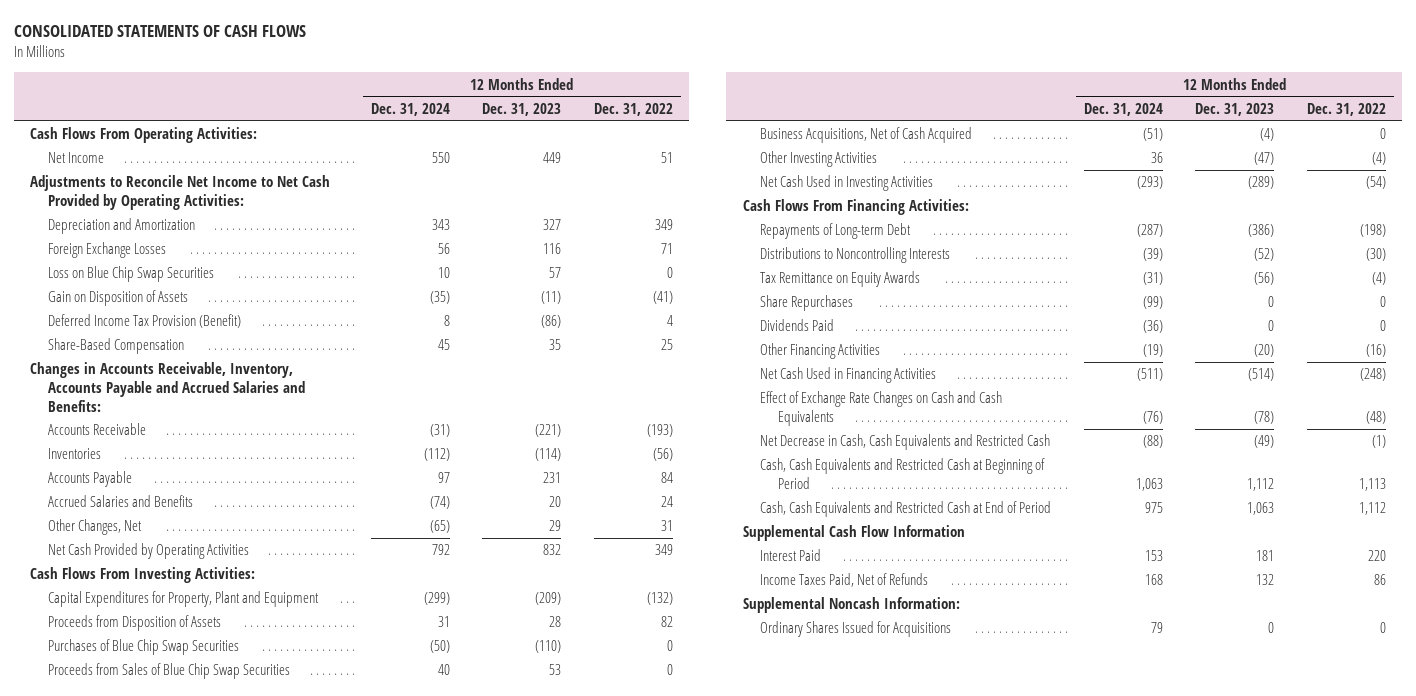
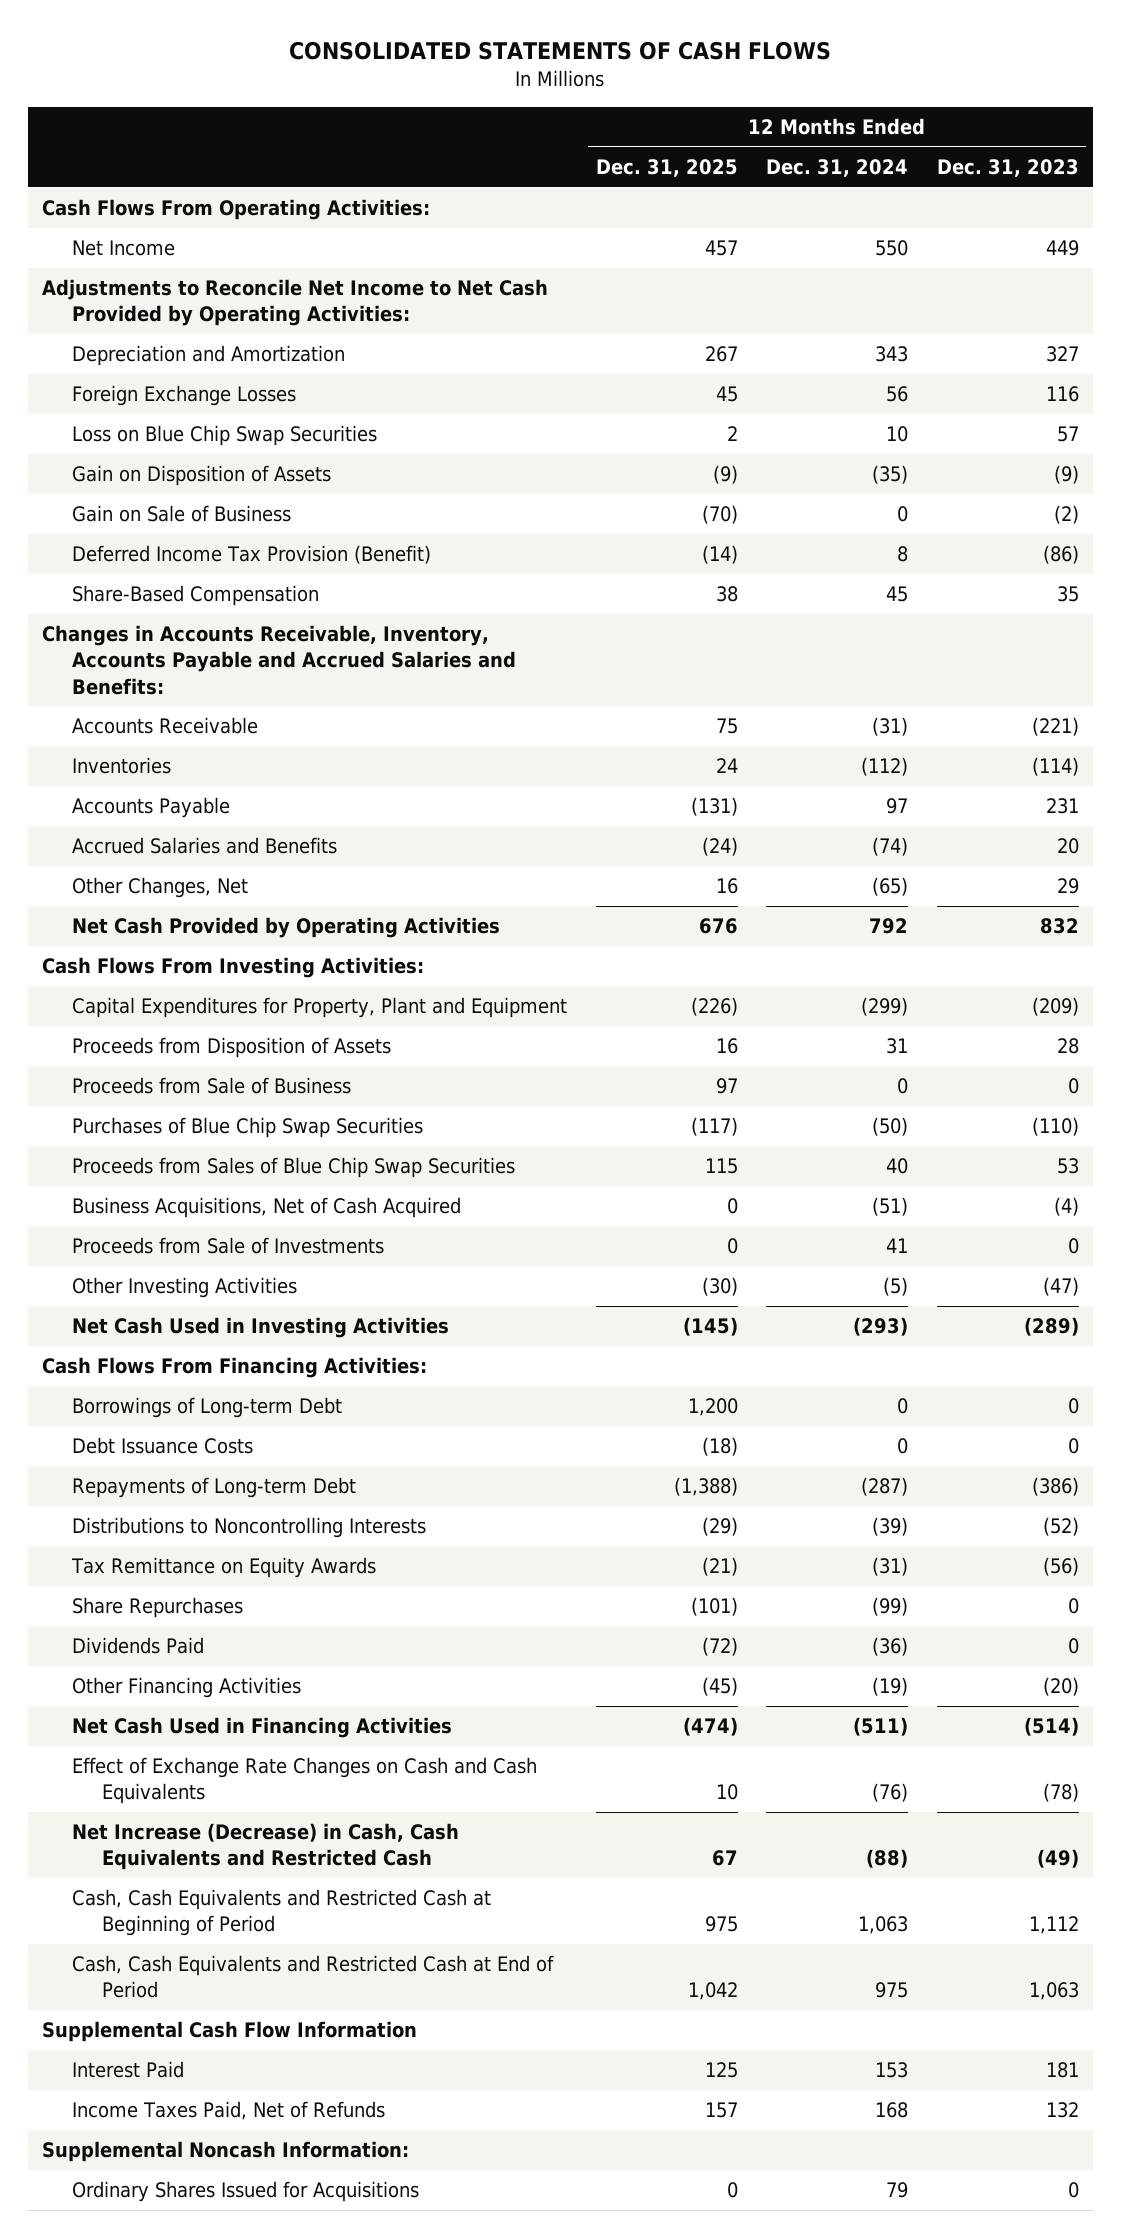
- | 12 Months Ended Dec. 31, 2024 | 12 Months Ended Dec. 31, 2023 | 12 Months Ended Dec. 31, 2022
+ | 12 Months Ended Dec. 31, 2025 | 12 Months Ended Dec. 31, 2024 | 12 Months Ended Dec. 31, 2023
- Gain on Disposition of Assets | (35) | (11) | (41)
+ Gain on Disposition of Assets | (9) | (35) | (9)
+ Gain on Sale of Business | (70) | 0 | (2)
+ Proceeds from Sale of Business | 97 | 0 | 0
- Other Investing Activities | 36 | (47) | (4)
+ Proceeds from Sale of Investments | 0 | 41 | 0
+ Other Investing Activities | (30) | (5) | (47)
+ Borrowings of Long-term Debt | 1,200 | 0 | 0
+ Debt Issuance Costs | (18) | 0 | 0
- Net Decrease in Cash, Cash Equivalents and Restricted Cash | (88) | (49) | (1)
+ Net Increase (Decrease) in Cash, Cash Equivalents and Restricted Cash | 67 | (88) | (49)

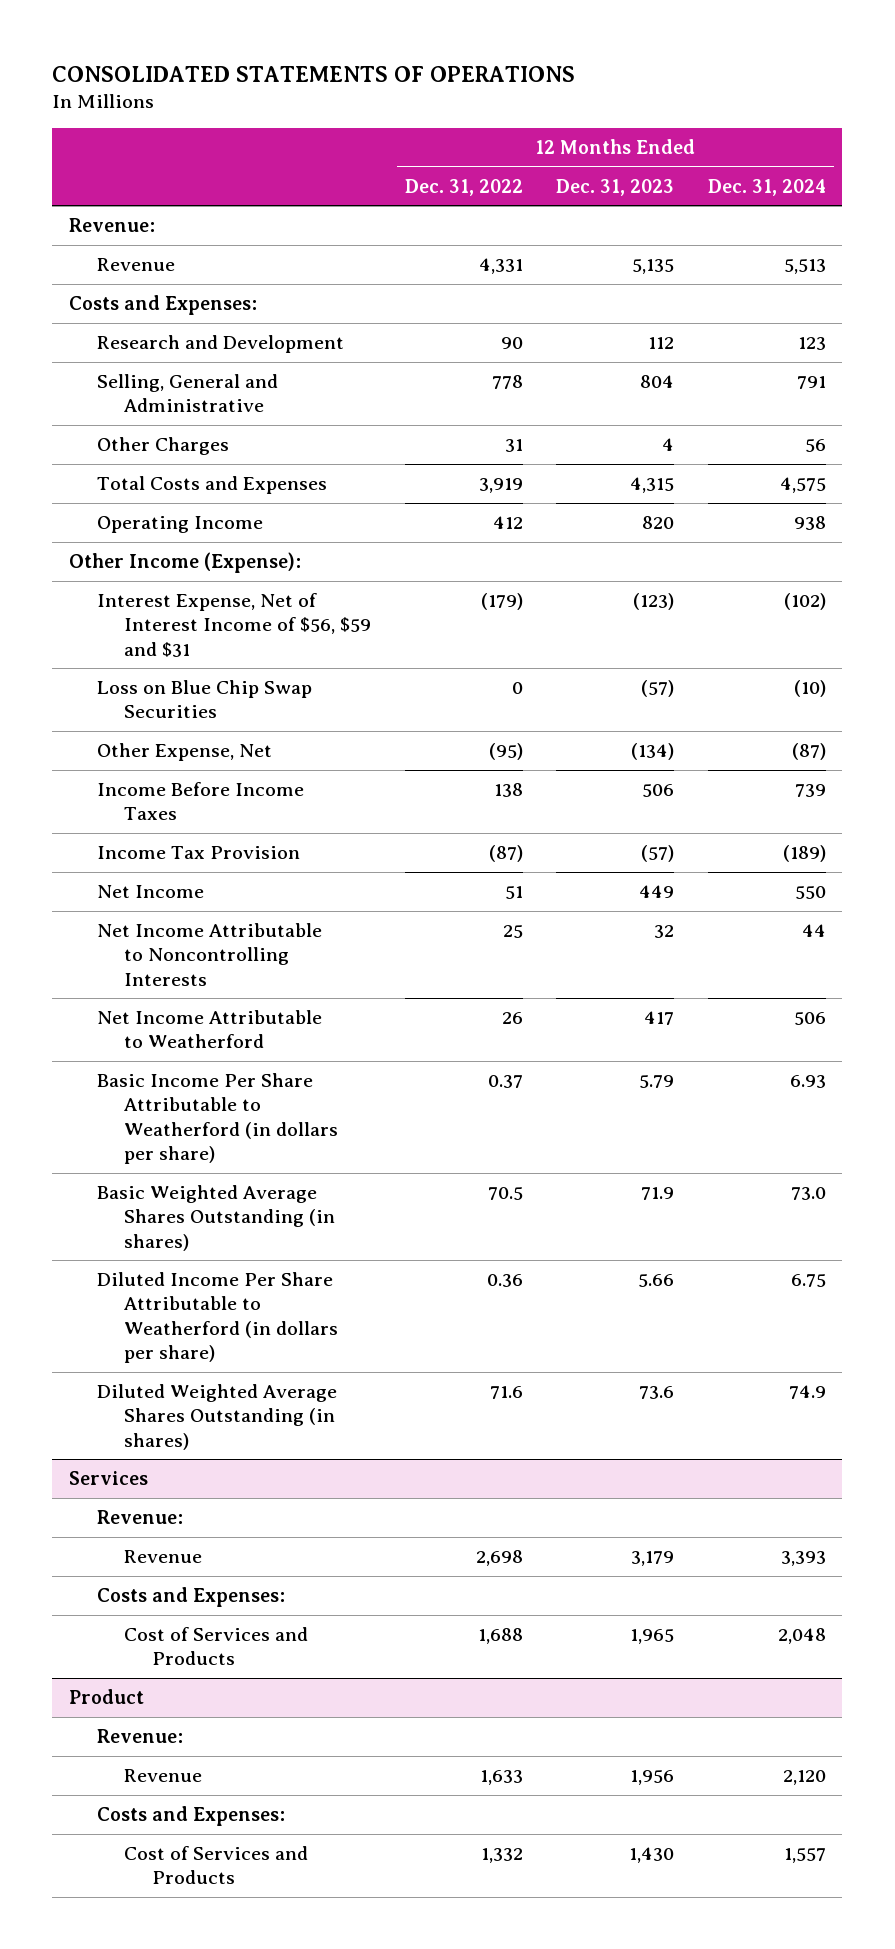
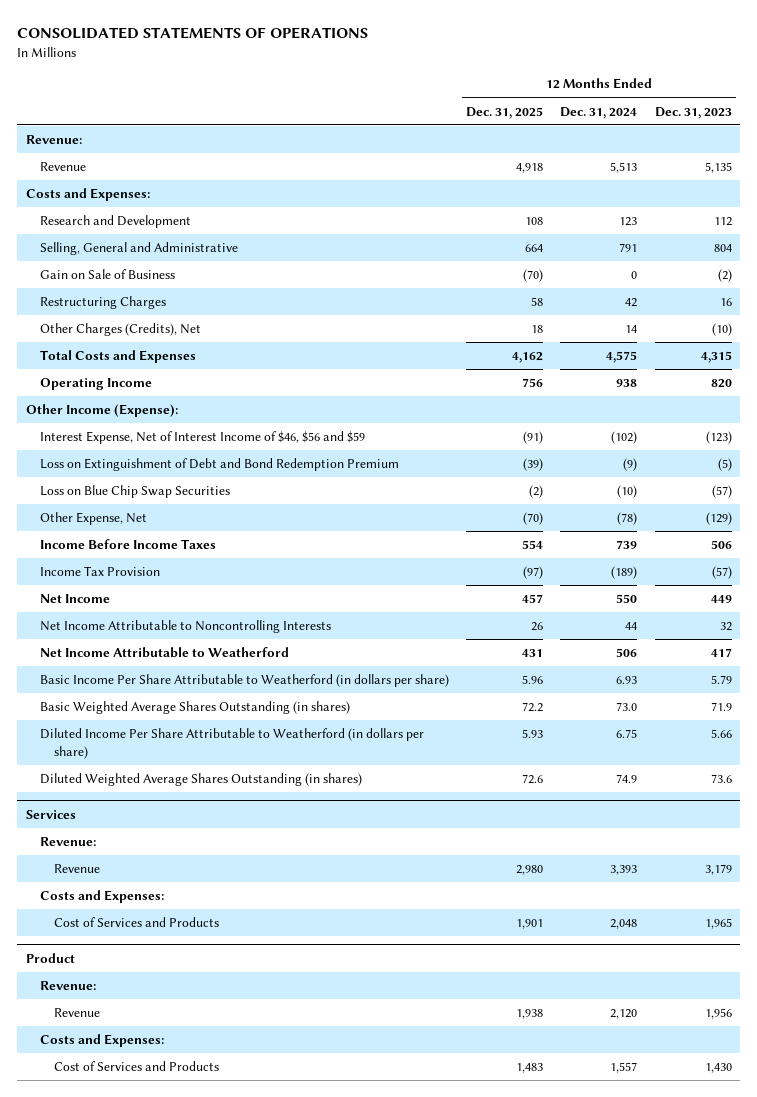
- | 12 Months Ended Dec. 31, 2022 | 12 Months Ended Dec. 31, 2023 | 12 Months Ended Dec. 31, 2024
+ | 12 Months Ended Dec. 31, 2025 | 12 Months Ended Dec. 31, 2024 | 12 Months Ended Dec. 31, 2023
- Other Charges | 31 | 4 | 56
+ Gain on Sale of Business | (70) | 0 | (2)
+ Restructuring Charges | 58 | 42 | 16
+ Other Charges (Credits), Net | 18 | 14 | (10)
- Interest Expense, Net of Interest Income of $56, $59 and $31 | (179) | (123) | (102)
+ Interest Expense, Net of Interest Income of $46, $56 and $59 | (91) | (102) | (123)
+ Loss on Extinguishment of Debt and Bond Redemption Premium | (39) | (9) | (5)
- Other Expense, Net | (95) | (134) | (87)
+ Other Expense, Net | (70) | (78) | (129)

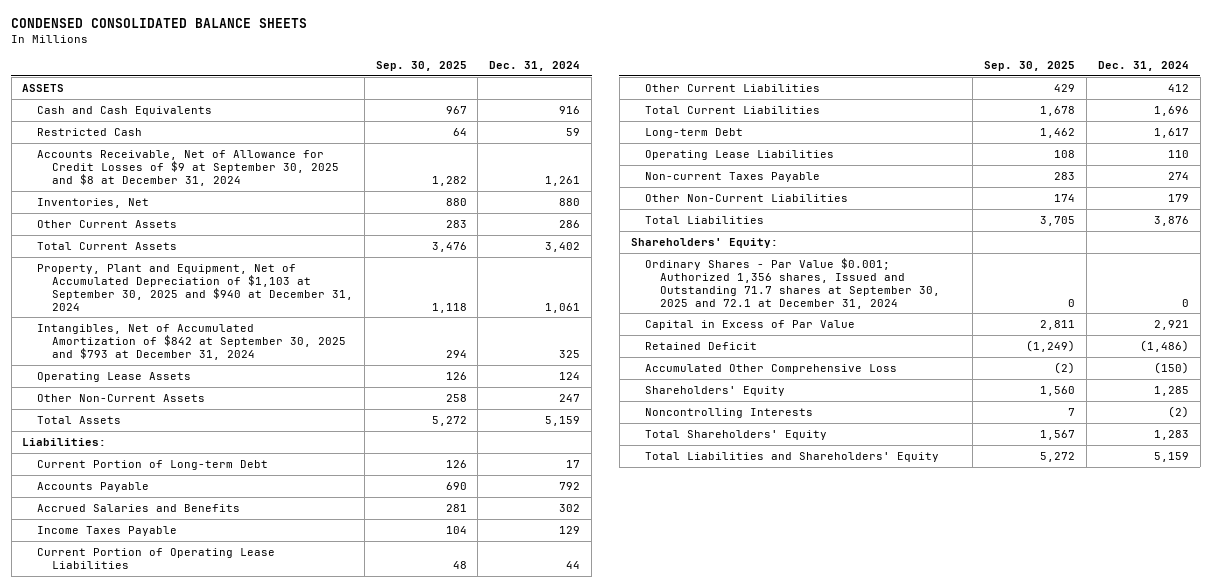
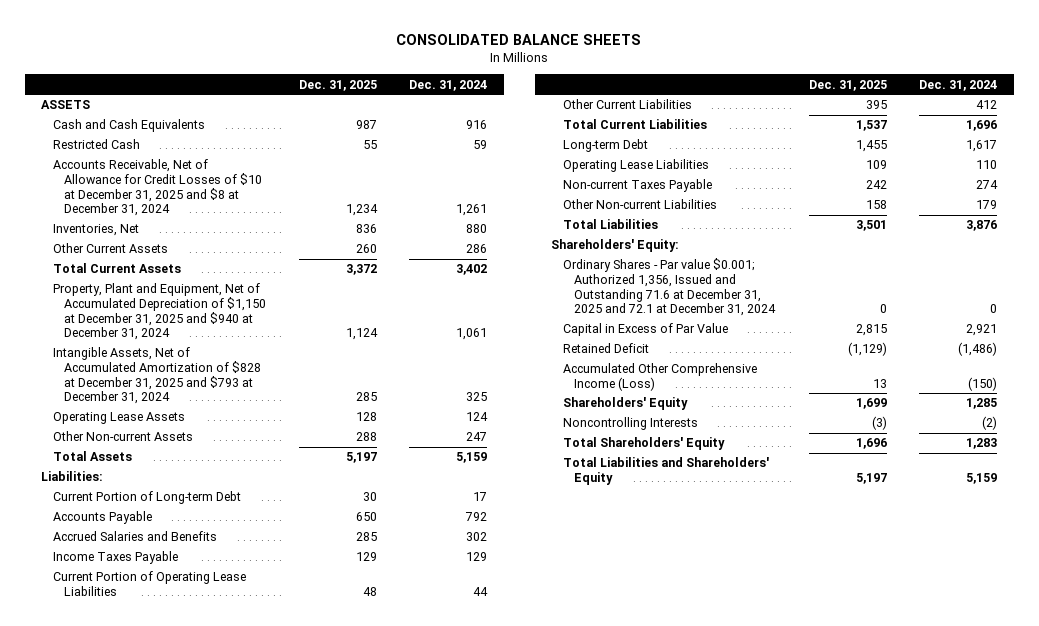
- CONDENSED CONSOLIDATED BALANCE SHEETS
+ CONSOLIDATED BALANCE SHEETS
- | Sep. 30, 2025 | Dec. 31, 2024
+ | Dec. 31, 2025 | Dec. 31, 2024
- Accounts Receivable, Net of Allowance for Credit Losses of $9 at September 30, 2025 and $8 at December 31, 2024 | 1,282 | 1,261
+ Accounts Receivable, Net of Allowance for Credit Losses of $10 at December 31, 2025 and $8 at December 31, 2024 | 1,234 | 1,261
- Property, Plant and Equipment, Net of Accumulated Depreciation of $1,103 at September 30, 2025 and $940 at December 31, 2024 | 1,118 | 1,061
- Intangibles, Net of Accumulated Amortization of $842 at September 30, 2025 and $793 at December 31, 2024 | 294 | 325
+ Property, Plant and Equipment, Net of Accumulated Depreciation of $1,150 at December 31, 2025 and $940 at December 31, 2024 | 1,124 | 1,061
+ Intangible Assets, Net of Accumulated Amortization of $828 at December 31, 2025 and $793 at December 31, 2024 | 285 | 325
- Other Non-Current Assets | 258 | 247
+ Other Non-current Assets | 288 | 247
- Other Non-Current Liabilities | 174 | 179
+ Other Non-current Liabilities | 158 | 179
- Ordinary Shares - Par Value $0.001; Authorized 1,356 shares, Issued and Outstanding 71.7 shares at September 30, 2025 and 72.1 at December 31, 2024 | 0 | 0
+ Ordinary Shares - Par value $0.001; Authorized 1,356, Issued and Outstanding 71.6 at December 31, 2025 and 72.1 at December 31, 2024 | 0 | 0
- Accumulated Other Comprehensive Loss | (2) | (150)
+ Accumulated Other Comprehensive Income (Loss) | 13 | (150)

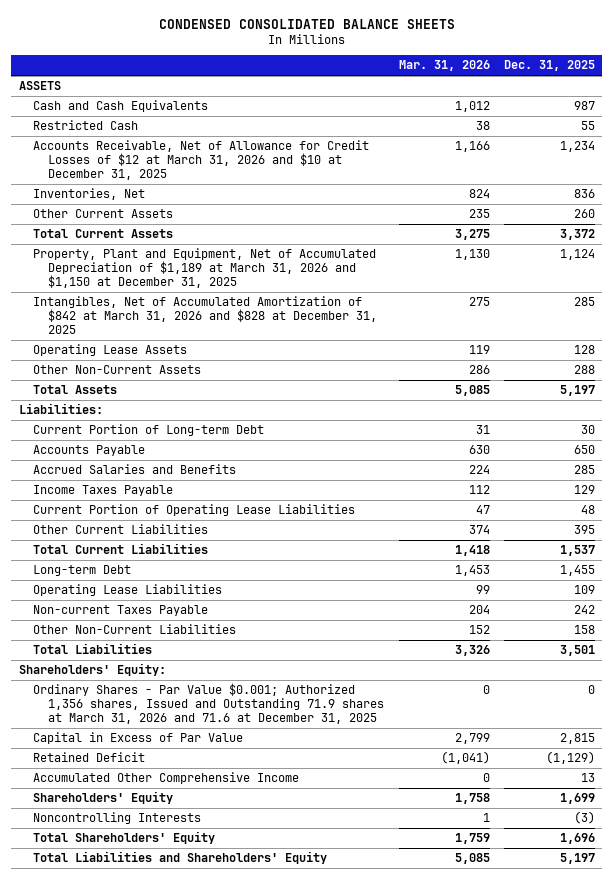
- CONSOLIDATED BALANCE SHEETS
+ CONDENSED CONSOLIDATED BALANCE SHEETS
- | Dec. 31, 2025 | Dec. 31, 2024
+ | Mar. 31, 2026 | Dec. 31, 2025
- Accounts Receivable, Net of Allowance for Credit Losses of $10 at December 31, 2025 and $8 at December 31, 2024 | 1,234 | 1,261
+ Accounts Receivable, Net of Allowance for Credit Losses of $12 at March 31, 2026 and $10 at December 31, 2025 | 1,166 | 1,234
- Property, Plant and Equipment, Net of Accumulated Depreciation of $1,150 at December 31, 2025 and $940 at December 31, 2024 | 1,124 | 1,061
- Intangible Assets, Net of Accumulated Amortization of $828 at December 31, 2025 and $793 at December 31, 2024 | 285 | 325
+ Property, Plant and Equipment, Net of Accumulated Depreciation of $1,189 at March 31, 2026 and $1,150 at December 31, 2025 | 1,130 | 1,124
+ Intangibles, Net of Accumulated Amortization of $842 at March 31, 2026 and $828 at December 31, 2025 | 275 | 285
- Other Non-current Assets | 288 | 247
+ Other Non-Current Assets | 286 | 288
- Other Non-current Liabilities | 158 | 179
+ Other Non-Current Liabilities | 152 | 158
- Ordinary Shares - Par value $0.001; Authorized 1,356, Issued and Outstanding 71.6 at December 31, 2025 and 72.1 at December 31, 2024 | 0 | 0
+ Ordinary Shares - Par Value $0.001; Authorized 1,356 shares, Issued and Outstanding 71.9 shares at March 31, 2026 and 71.6 at December 31, 2025 | 0 | 0
- Accumulated Other Comprehensive Income (Loss) | 13 | (150)
+ Accumulated Other Comprehensive Income | 0 | 13

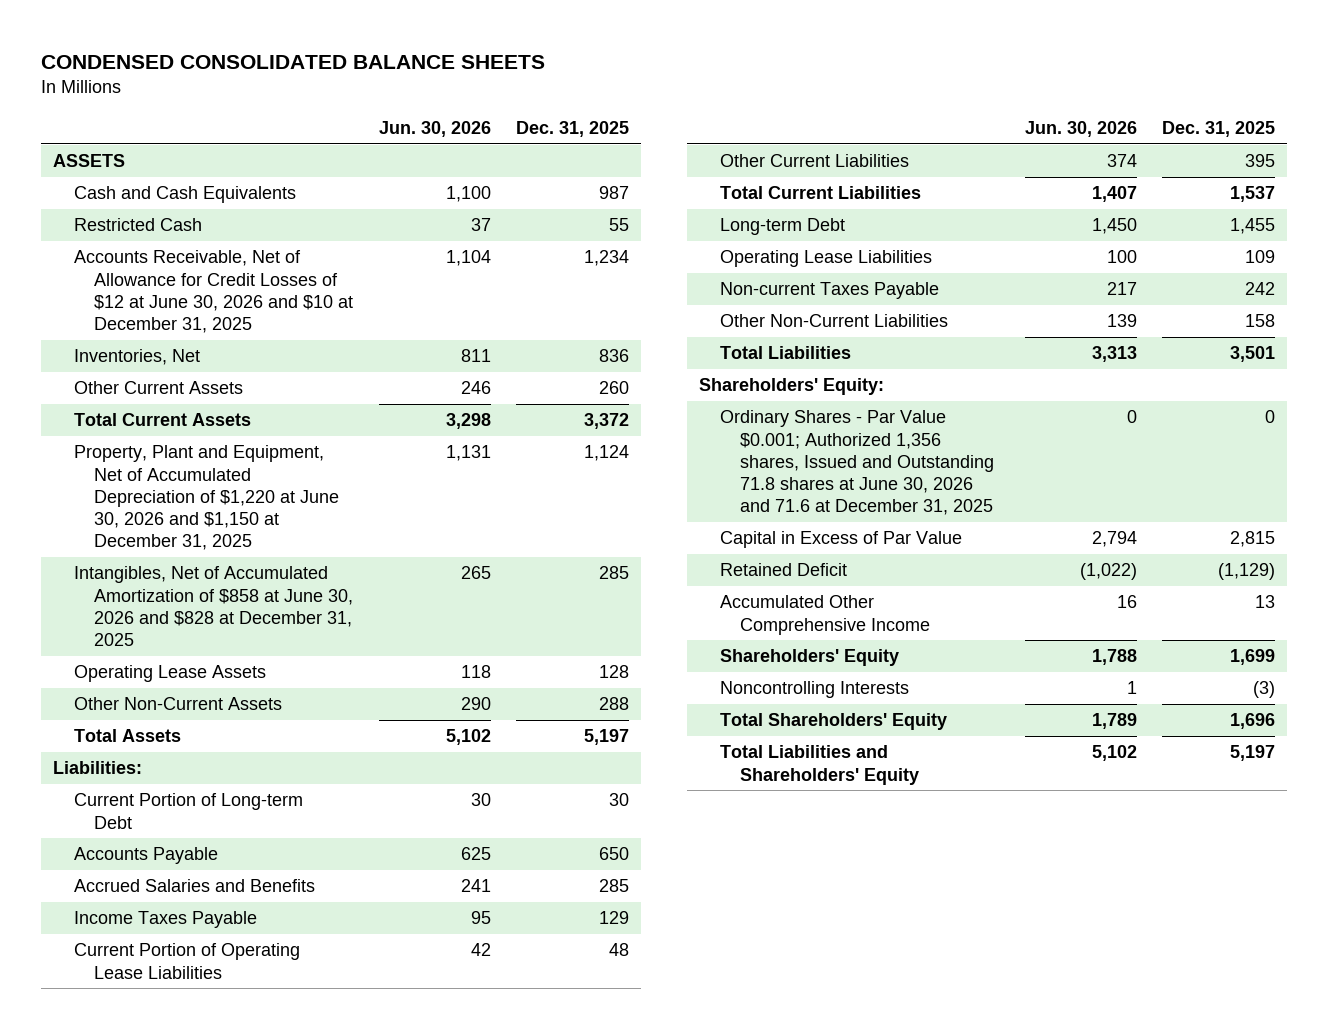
- | Mar. 31, 2026 | Dec. 31, 2025
+ | Jun. 30, 2026 | Dec. 31, 2025
- Accounts Receivable, Net of Allowance for Credit Losses of $12 at March 31, 2026 and $10 at December 31, 2025 | 1,166 | 1,234
+ Accounts Receivable, Net of Allowance for Credit Losses of $12 at June 30, 2026 and $10 at December 31, 2025 | 1,104 | 1,234
- Property, Plant and Equipment, Net of Accumulated Depreciation of $1,189 at March 31, 2026 and $1,150 at December 31, 2025 | 1,130 | 1,124
- Intangibles, Net of Accumulated Amortization of $842 at March 31, 2026 and $828 at December 31, 2025 | 275 | 285
+ Property, Plant and Equipment, Net of Accumulated Depreciation of $1,220 at June 30, 2026 and $1,150 at December 31, 2025 | 1,131 | 1,124
+ Intangibles, Net of Accumulated Amortization of $858 at June 30, 2026 and $828 at December 31, 2025 | 265 | 285
- Ordinary Shares - Par Value $0.001; Authorized 1,356 shares, Issued and Outstanding 71.9 shares at March 31, 2026 and 71.6 at December 31, 2025 | 0 | 0
+ Ordinary Shares - Par Value $0.001; Authorized 1,356 shares, Issued and Outstanding 71.8 shares at June 30, 2026 and 71.6 at December 31, 2025 | 0 | 0

